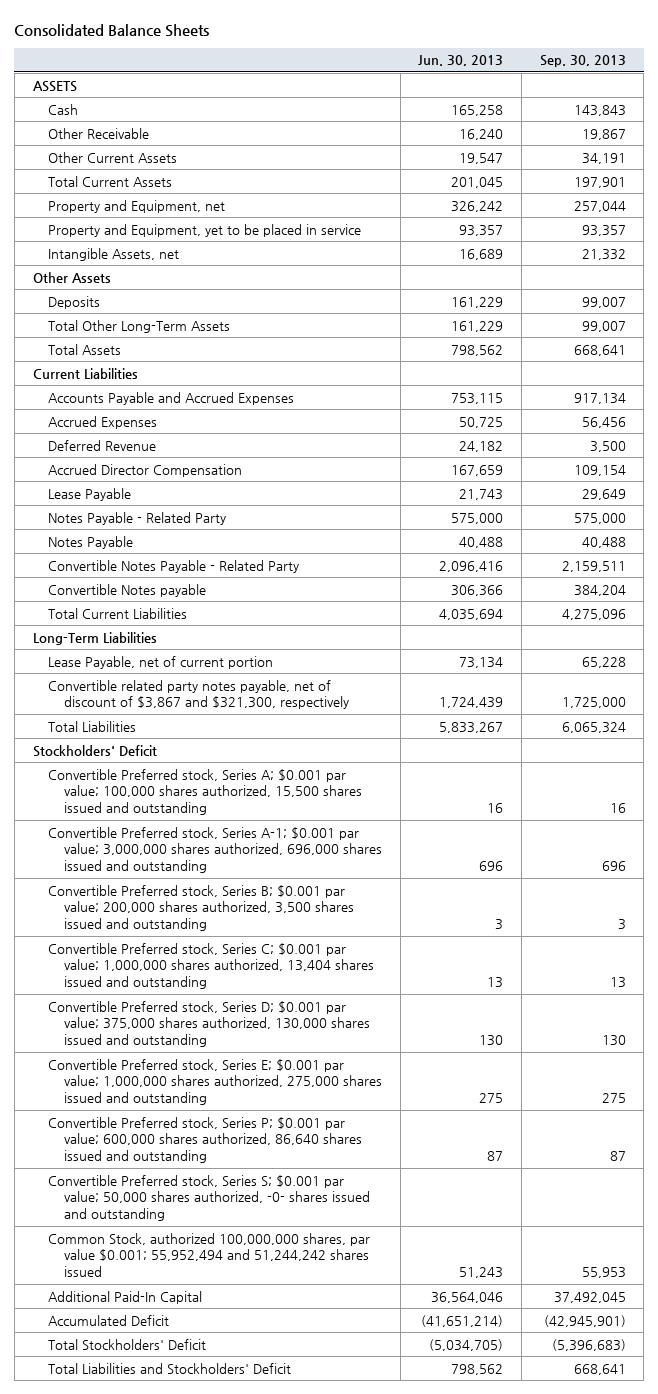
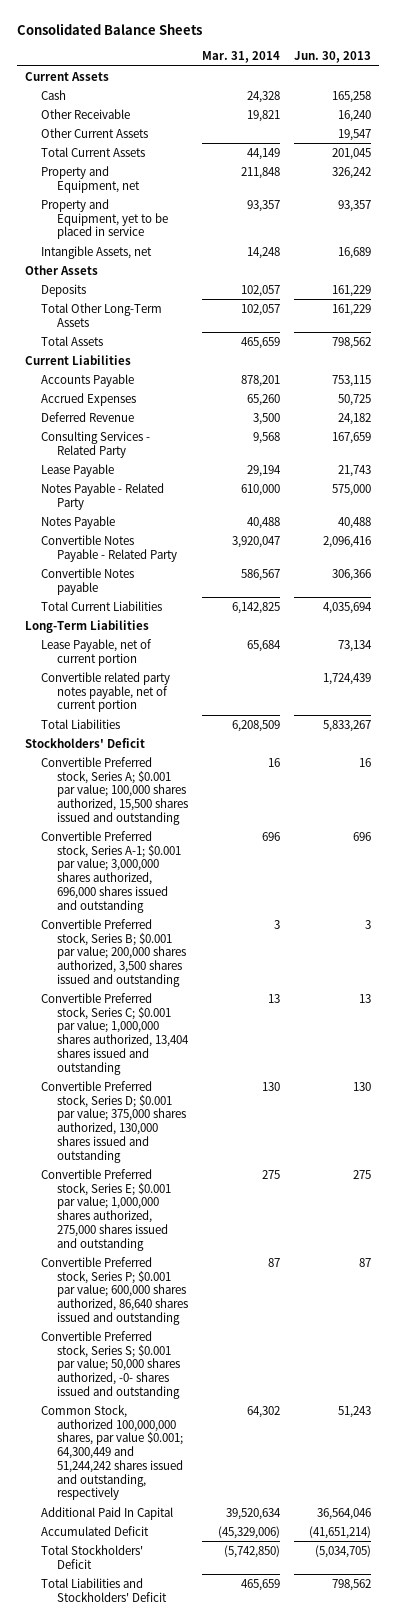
- | Jun. 30, 2013 | Sep. 30, 2013
+ | Mar. 31, 2014 | Jun. 30, 2013
- ASSETS
+ Current Assets
- Accounts Payable and Accrued Expenses | 753,115 | 917,134
+ Accounts Payable | 878,201 | 753,115
- Accrued Director Compensation | 167,659 | 109,154
+ Consulting Services - Related Party | 9,568 | 167,659
- Convertible related party notes payable, net of discount of $3,867 and $321,300, respectively | 1,724,439 | 1,725,000
+ Convertible related party notes payable, net of current portion | | 1,724,439
- Common Stock, authorized 100,000,000 shares, par value $0.001; 55,952,494 and 51,244,242 shares issued | 51,243 | 55,953
- Additional Paid-In Capital | 36,564,046 | 37,492,045
+ Common Stock, authorized 100,000,000 shares, par value $0.001; 64,300,449 and 51,244,242 shares issued and outstanding, respectively | 64,302 | 51,243
+ Additional Paid In Capital | 39,520,634 | 36,564,046

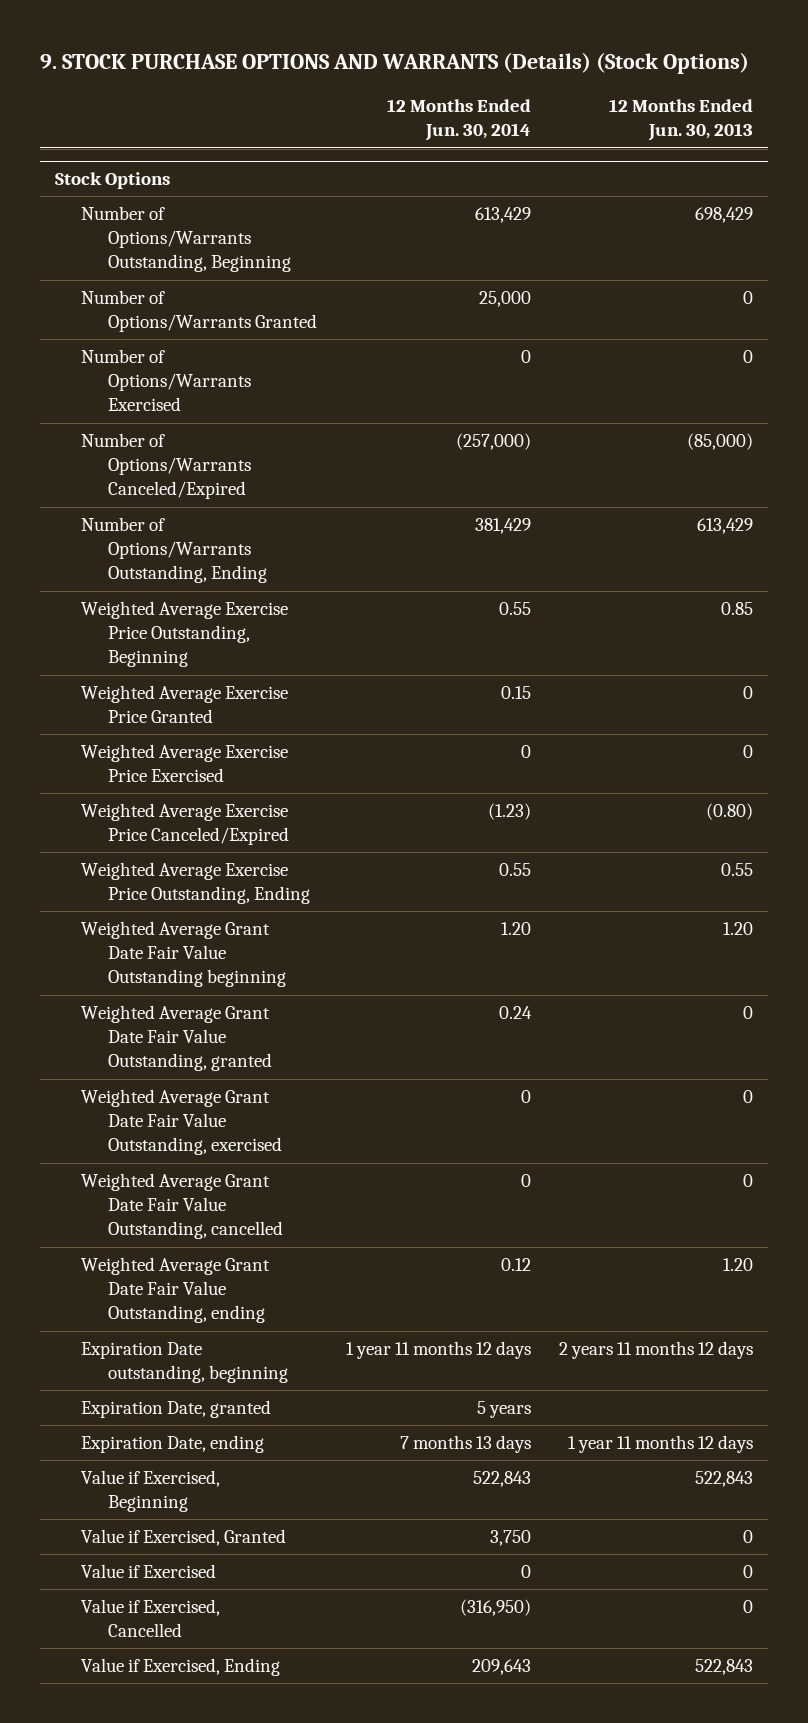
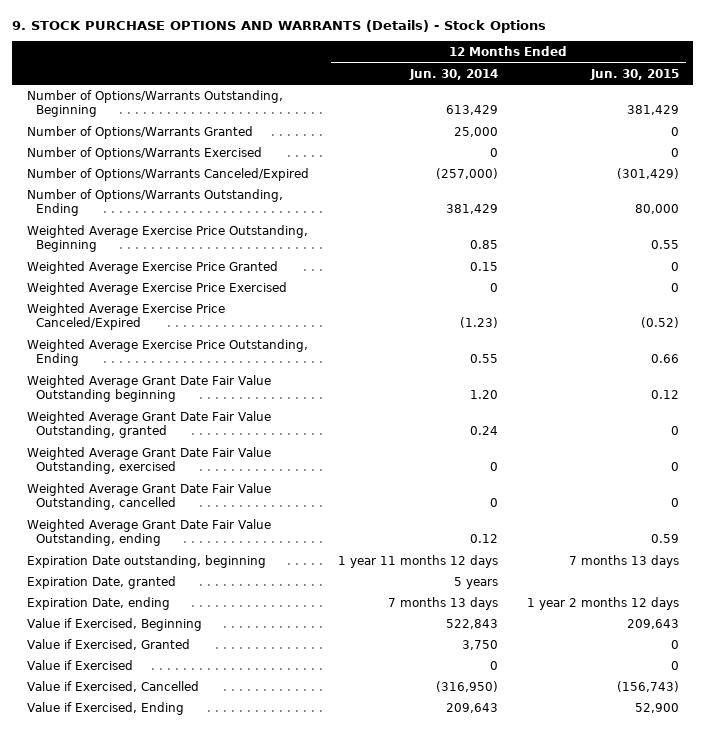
- 9. STOCK PURCHASE OPTIONS AND WARRANTS (Details) (Stock Options)
+ 9. STOCK PURCHASE OPTIONS AND WARRANTS (Details) - Stock Options
- | 12 Months Ended Jun. 30, 2014 | 12 Months Ended Jun. 30, 2013
+ | 12 Months Ended Jun. 30, 2014 | 12 Months Ended Jun. 30, 2015
- Stock Options
- Weighted Average Exercise Price Outstanding, Beginning | 0.55 | 0.85
+ Weighted Average Exercise Price Outstanding, Beginning | 0.85 | 0.55

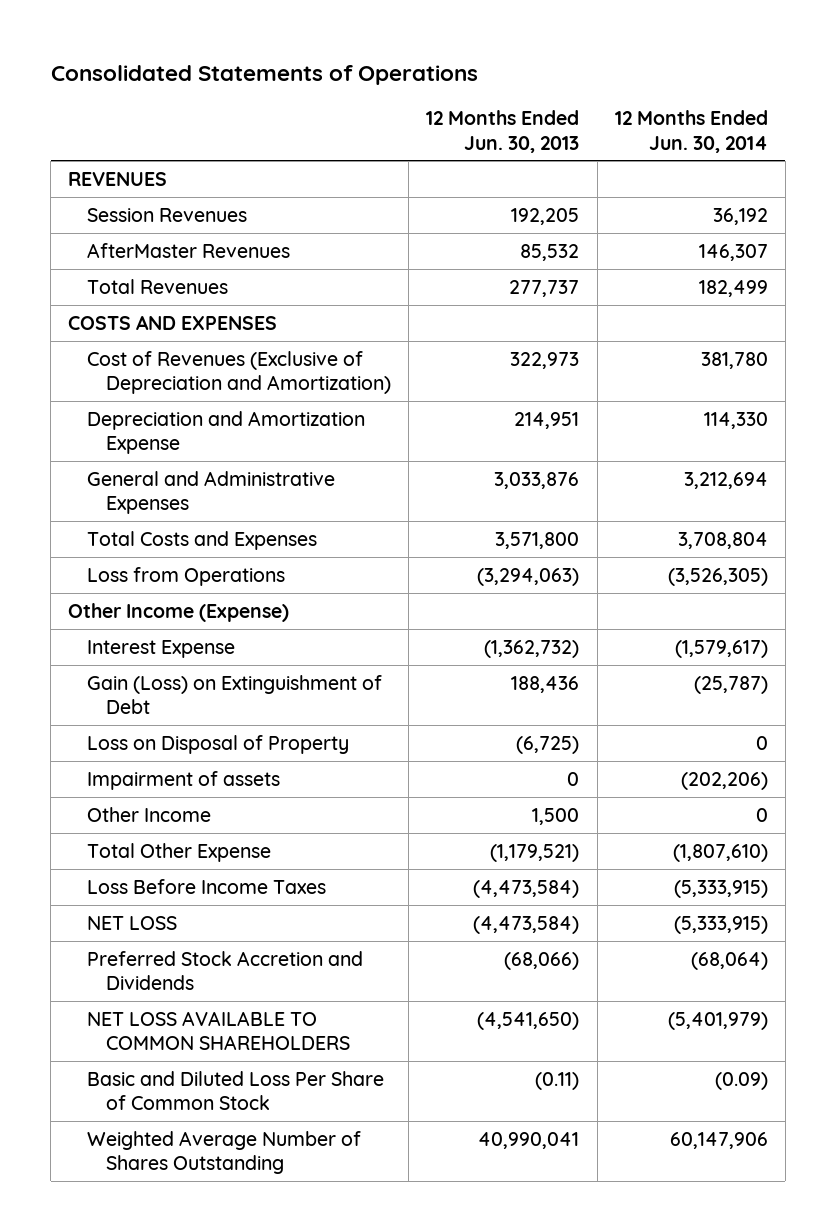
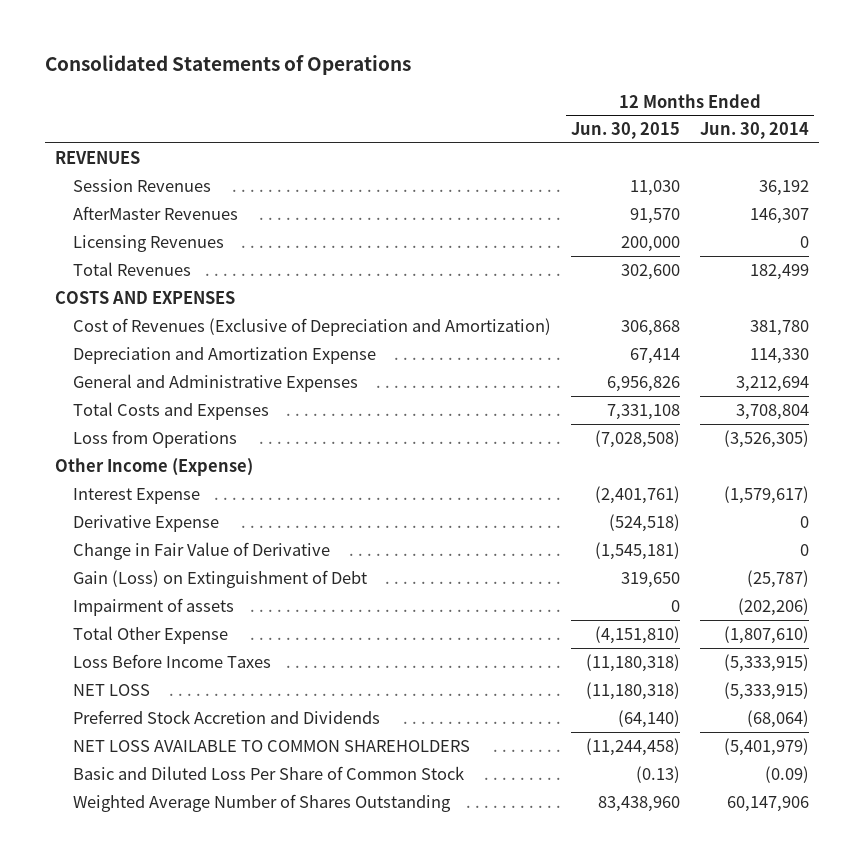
- | 12 Months Ended Jun. 30, 2013 | 12 Months Ended Jun. 30, 2014
+ | 12 Months Ended Jun. 30, 2015 | 12 Months Ended Jun. 30, 2014
+ Licensing Revenues | 200,000 | 0
+ Derivative Expense | (524,518) | 0
+ Change in Fair Value of Derivative | (1,545,181) | 0
- Loss on Disposal of Property | (6,725) | 0
- Other Income | 1,500 | 0

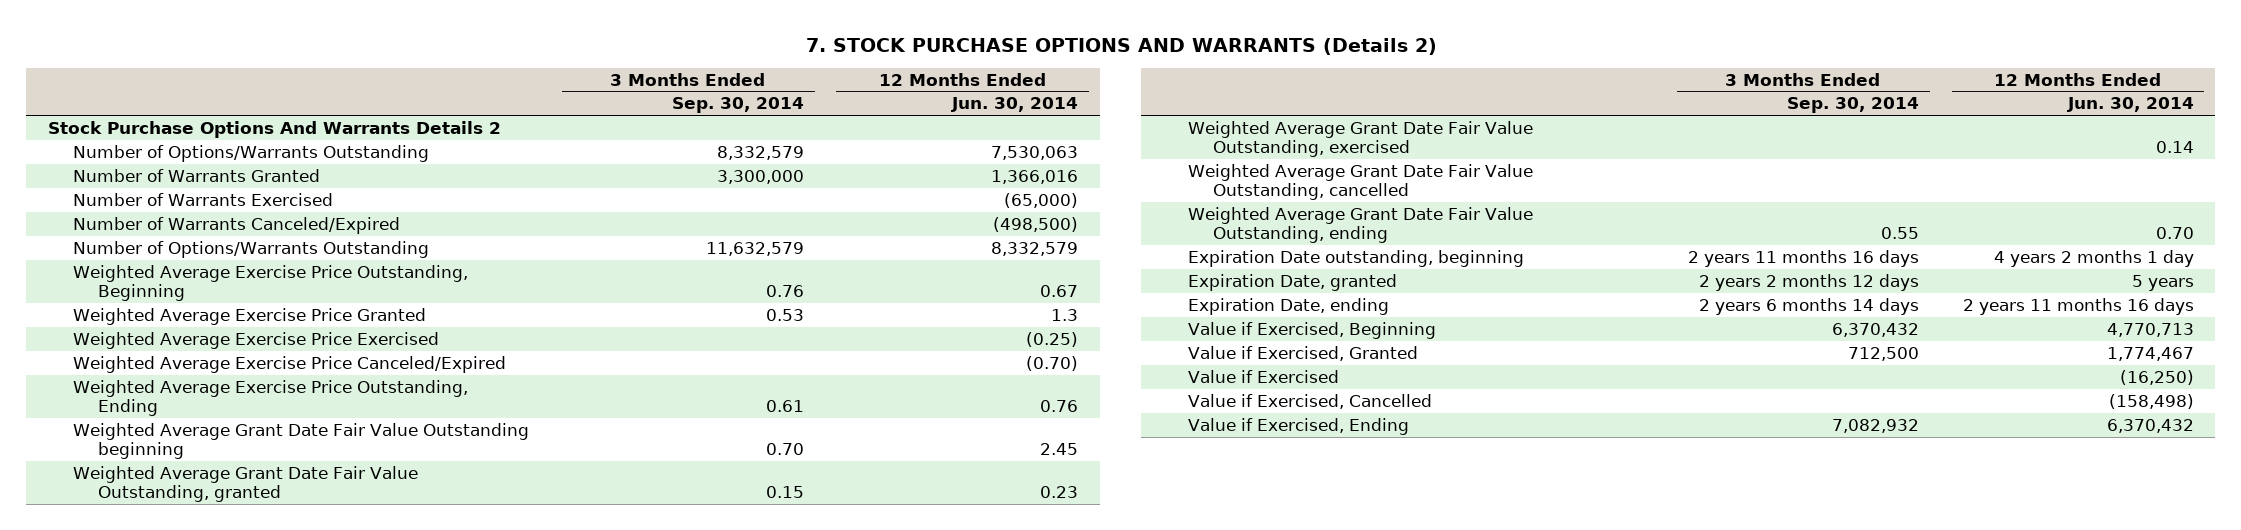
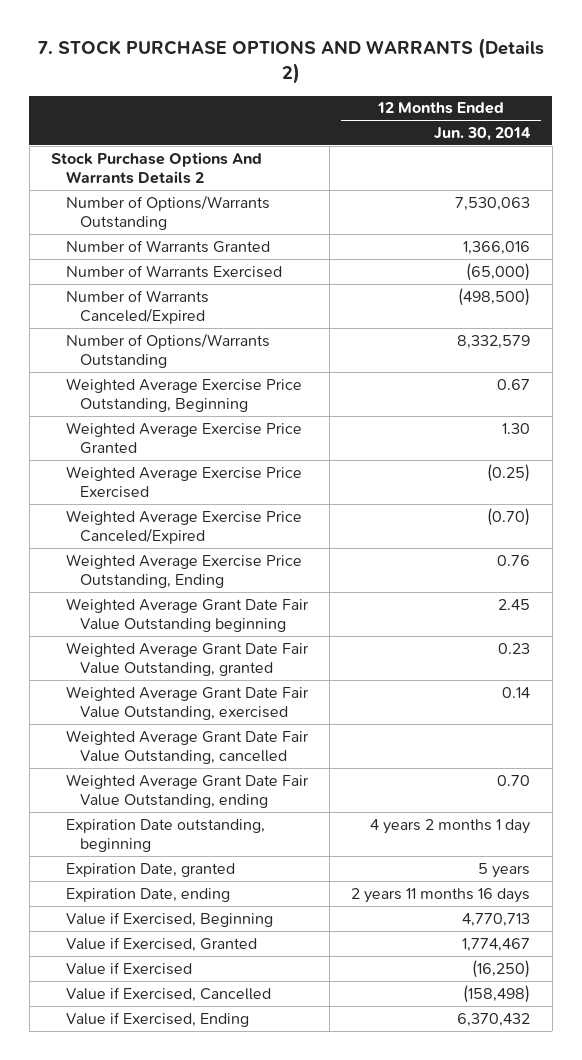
- | 3 Months Ended Sep. 30, 2014 | 12 Months Ended Jun. 30, 2014
+ | 12 Months Ended Jun. 30, 2014
- Weighted Average Exercise Price Granted | 0.53 | 1.3
+ Weighted Average Exercise Price Granted | 1.30

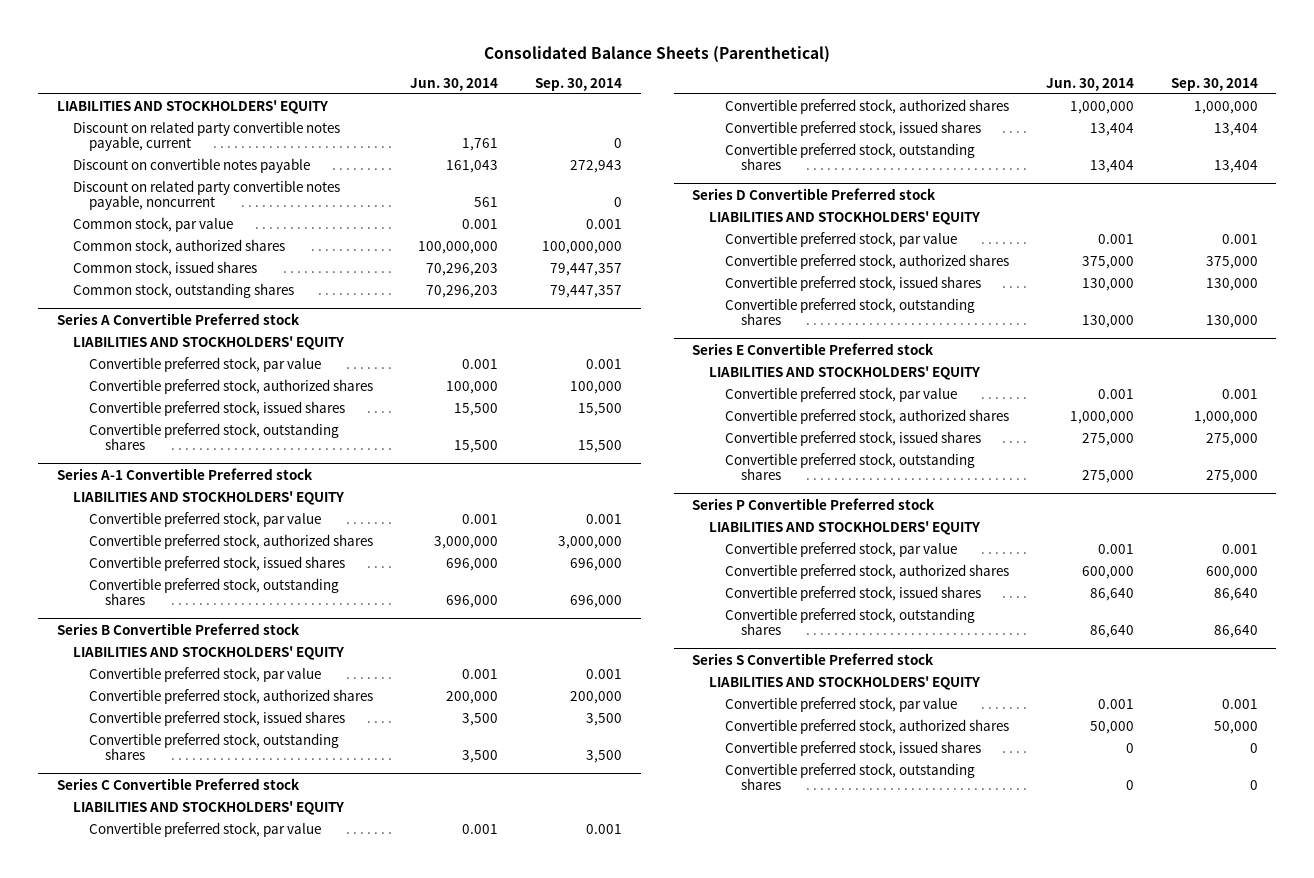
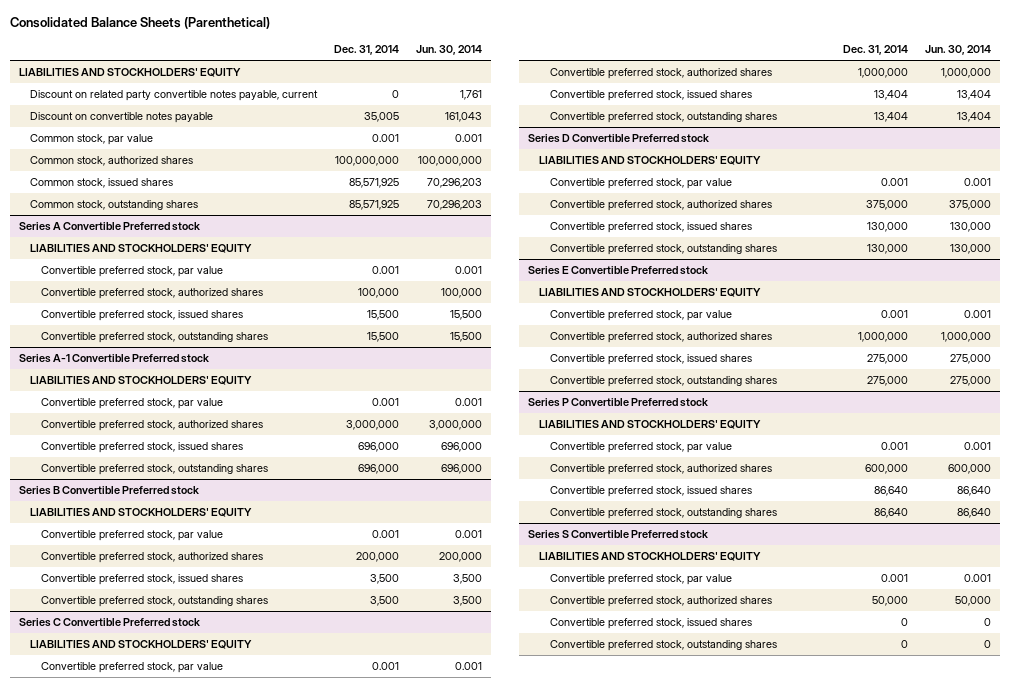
- | Jun. 30, 2014 | Sep. 30, 2014
+ | Dec. 31, 2014 | Jun. 30, 2014
- Discount on related party convertible notes payable, noncurrent | 561 | 0

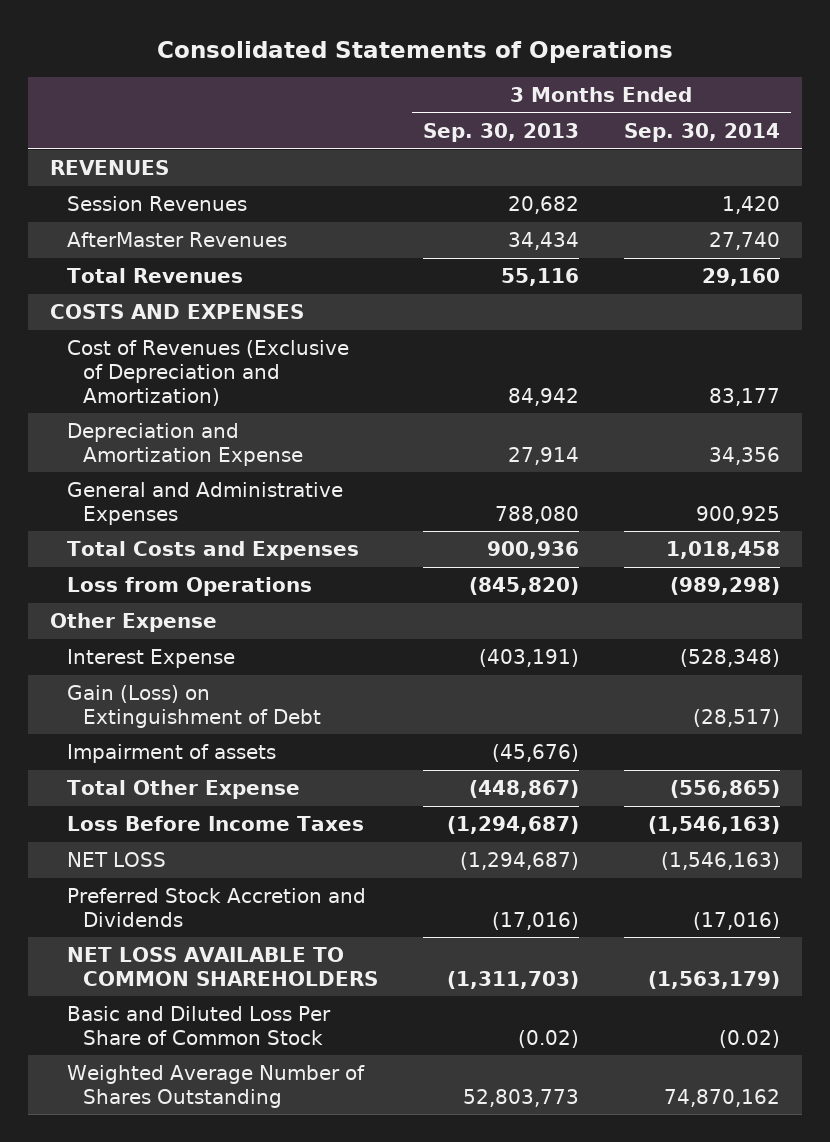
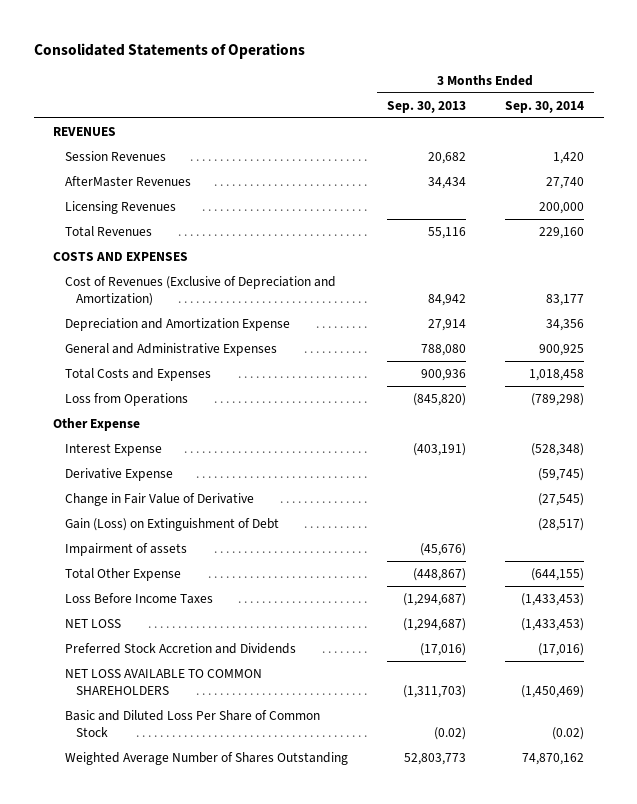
- Total Revenues | 55,116 | 29,160
+ Licensing Revenues | | 200,000
+ Total Revenues | 55,116 | 229,160
- Loss from Operations | (845,820) | (989,298)
+ Loss from Operations | (845,820) | (789,298)
+ Derivative Expense | | (59,745)
+ Change in Fair Value of Derivative | | (27,545)
- Total Other Expense | (448,867) | (556,865)
- Loss Before Income Taxes | (1,294,687) | (1,546,163)
- NET LOSS | (1,294,687) | (1,546,163)
+ Total Other Expense | (448,867) | (644,155)
+ Loss Before Income Taxes | (1,294,687) | (1,433,453)
+ NET LOSS | (1,294,687) | (1,433,453)
- NET LOSS AVAILABLE TO COMMON SHAREHOLDERS | (1,311,703) | (1,563,179)
+ NET LOSS AVAILABLE TO COMMON SHAREHOLDERS | (1,311,703) | (1,450,469)

